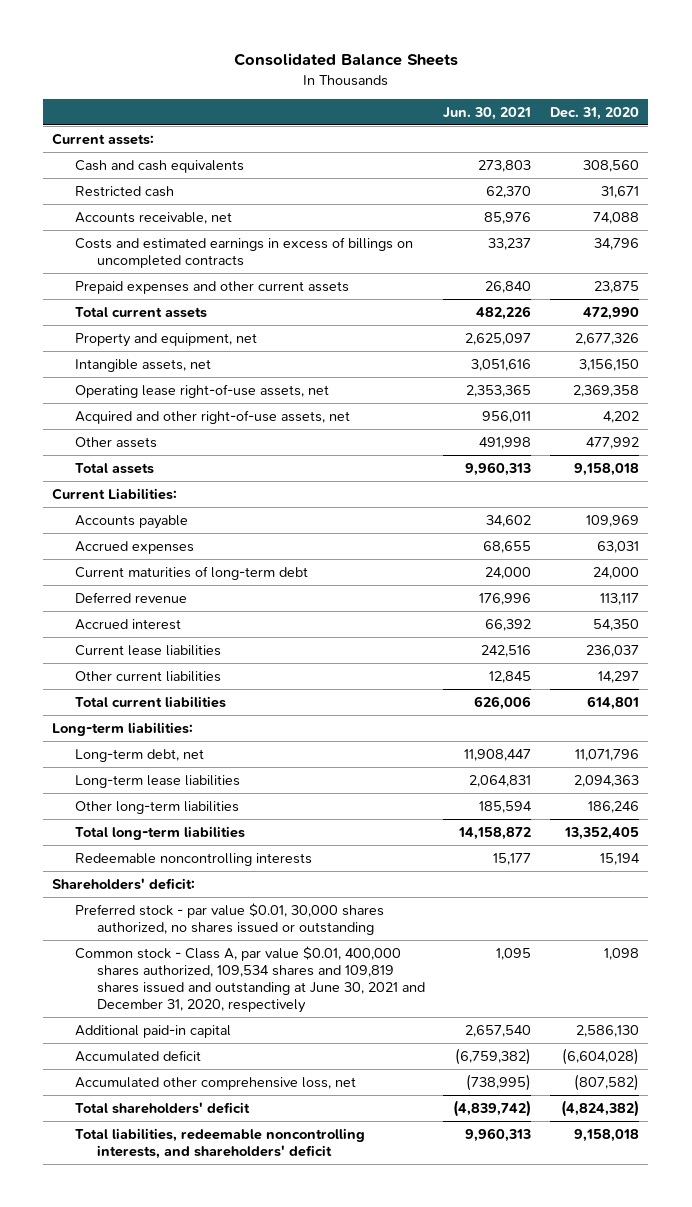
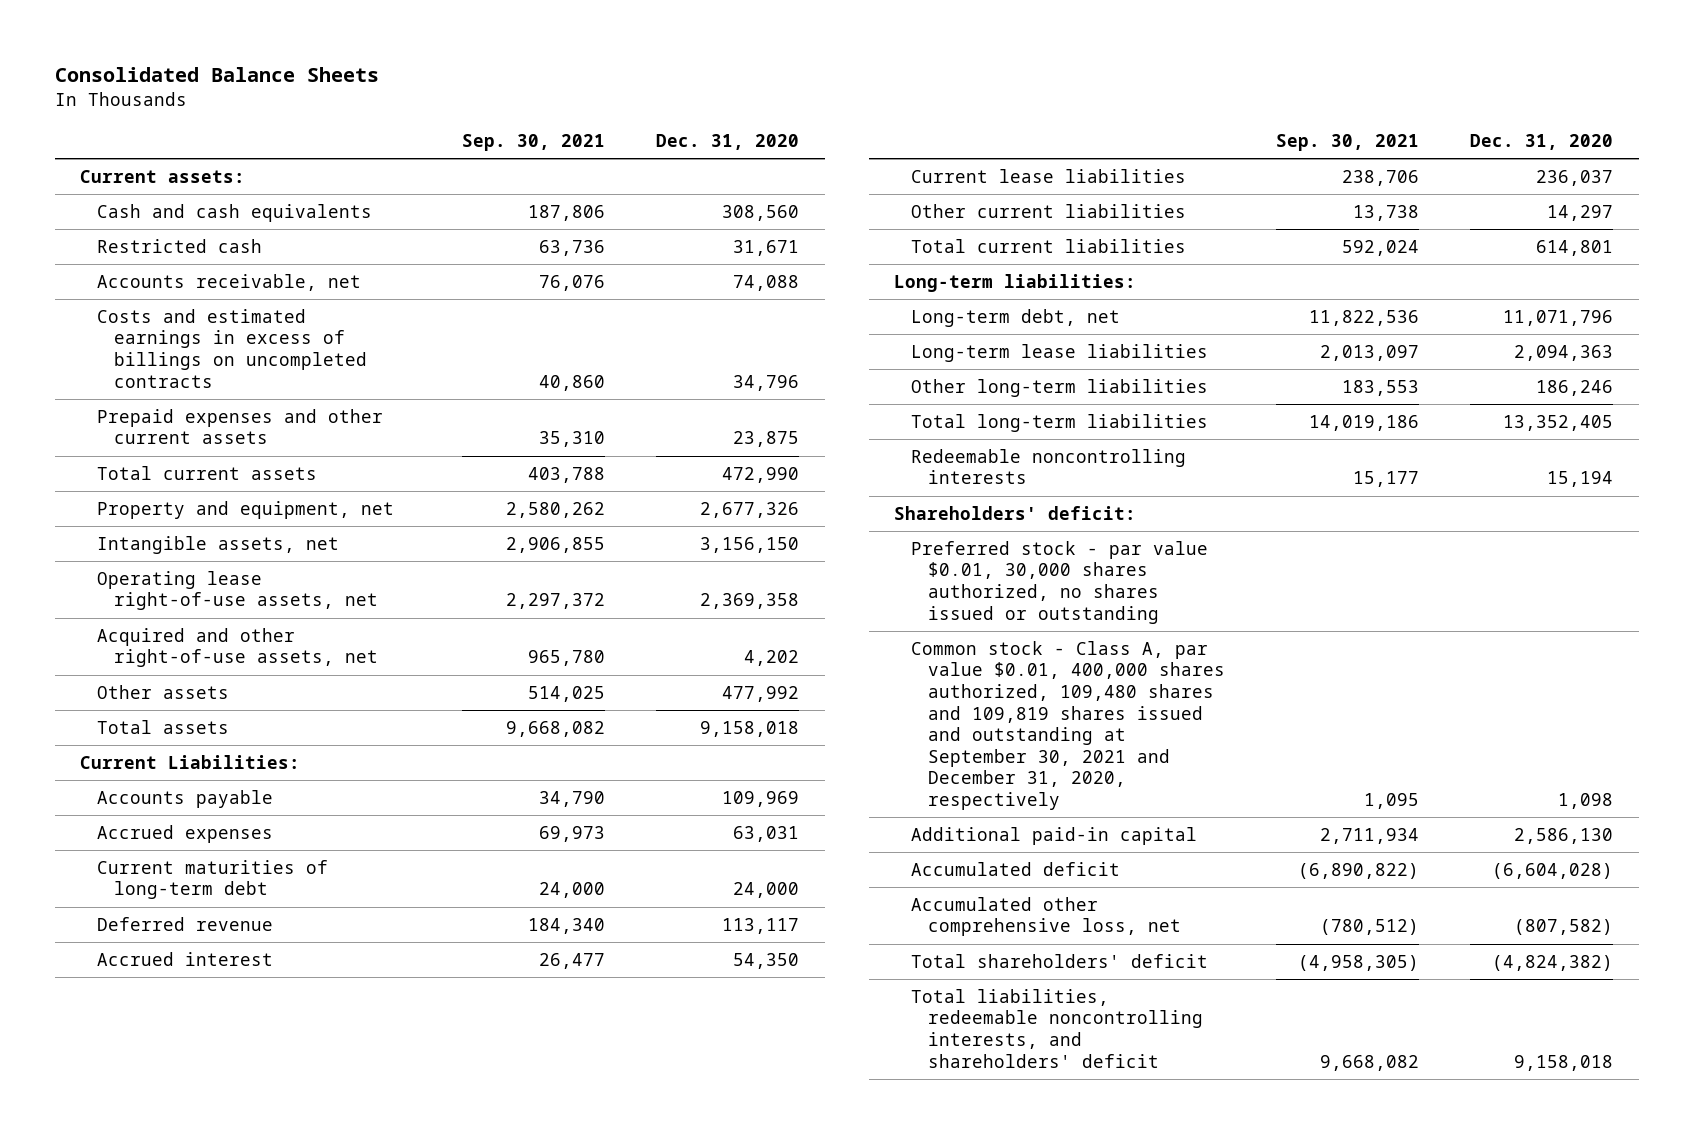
- | Jun. 30, 2021 | Dec. 31, 2020
+ | Sep. 30, 2021 | Dec. 31, 2020
- Common stock - Class A, par value $0.01, 400,000 shares authorized, 109,534 shares and 109,819 shares issued and outstanding at June 30, 2021 and December 31, 2020, respectively | 1,095 | 1,098
+ Common stock - Class A, par value $0.01, 400,000 shares authorized, 109,480 shares and 109,819 shares issued and outstanding at September 30, 2021 and December 31, 2020, respectively | 1,095 | 1,098

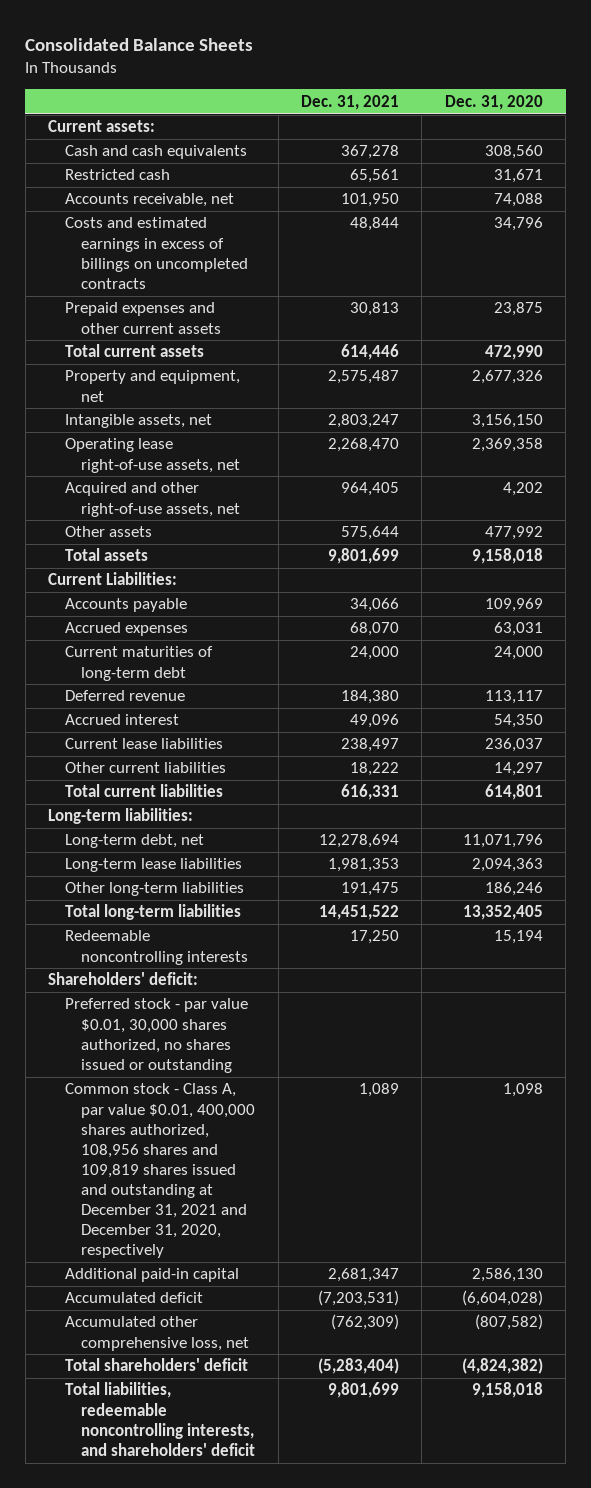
- | Sep. 30, 2021 | Dec. 31, 2020
+ | Dec. 31, 2021 | Dec. 31, 2020
- Common stock - Class A, par value $0.01, 400,000 shares authorized, 109,480 shares and 109,819 shares issued and outstanding at September 30, 2021 and December 31, 2020, respectively | 1,095 | 1,098
+ Common stock - Class A, par value $0.01, 400,000 shares authorized, 108,956 shares and 109,819 shares issued and outstanding at December 31, 2021 and December 31, 2020, respectively | 1,089 | 1,098

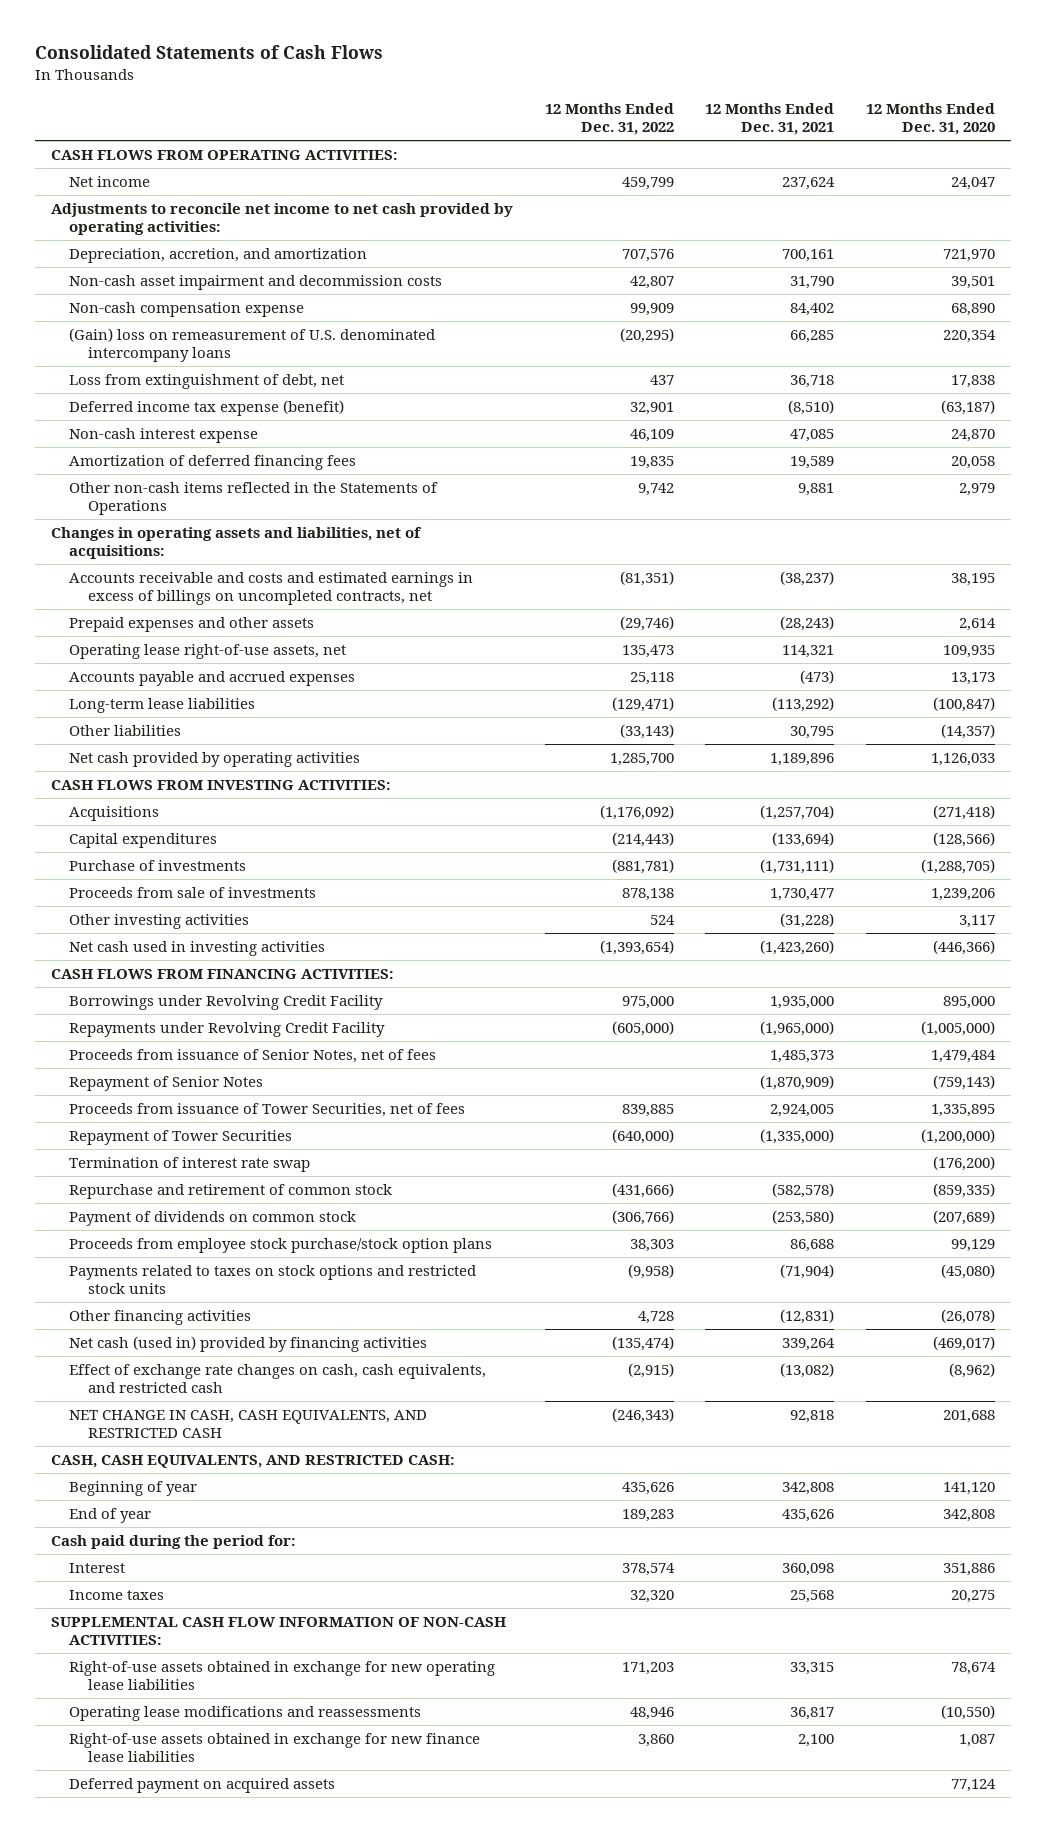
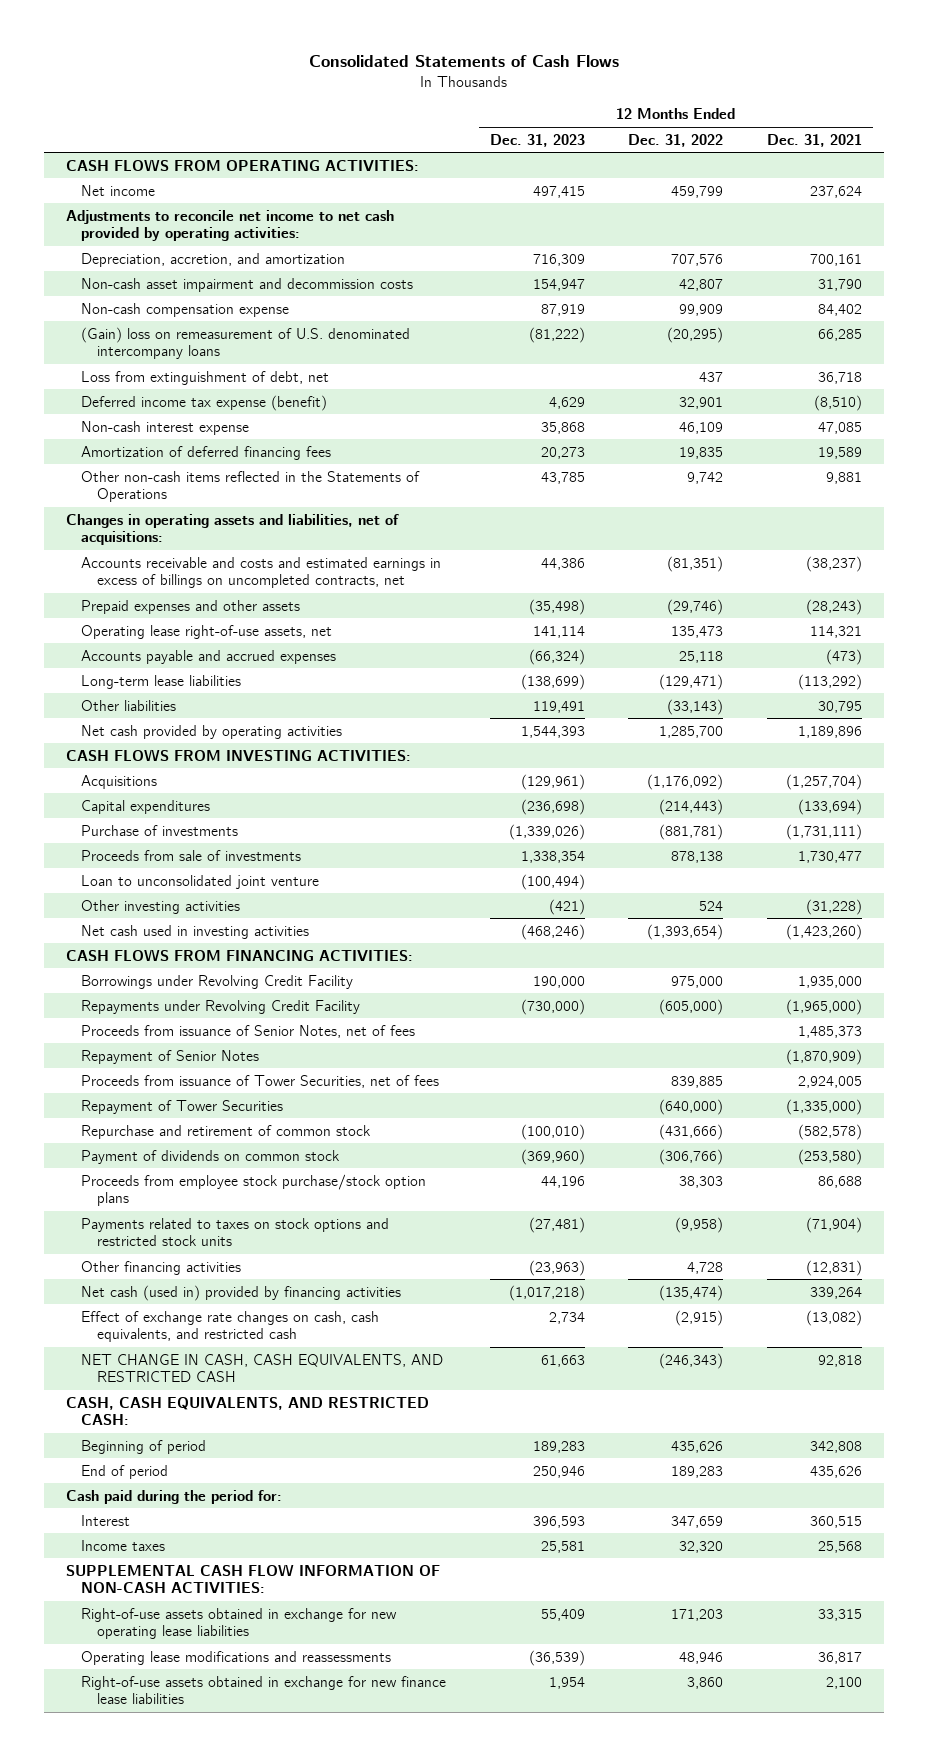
- | 12 Months Ended Dec. 31, 2022 | 12 Months Ended Dec. 31, 2021 | 12 Months Ended Dec. 31, 2020
+ | 12 Months Ended Dec. 31, 2023 | 12 Months Ended Dec. 31, 2022 | 12 Months Ended Dec. 31, 2021
+ Loan to unconsolidated joint venture | (100,494) | |
- Termination of interest rate swap | | | (176,200)
- Beginning of year | 435,626 | 342,808 | 141,120
- End of year | 189,283 | 435,626 | 342,808
+ Beginning of period | 189,283 | 435,626 | 342,808
+ End of period | 250,946 | 189,283 | 435,626
- Interest | 378,574 | 360,098 | 351,886
+ Interest | 396,593 | 347,659 | 360,515
- Deferred payment on acquired assets | | | 77,124

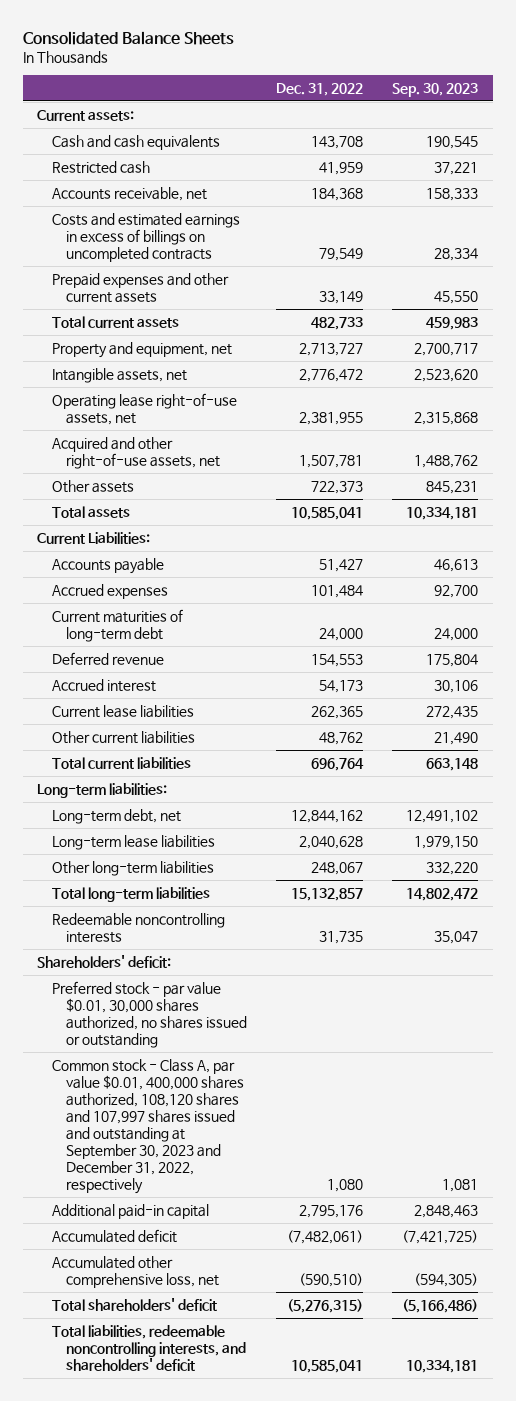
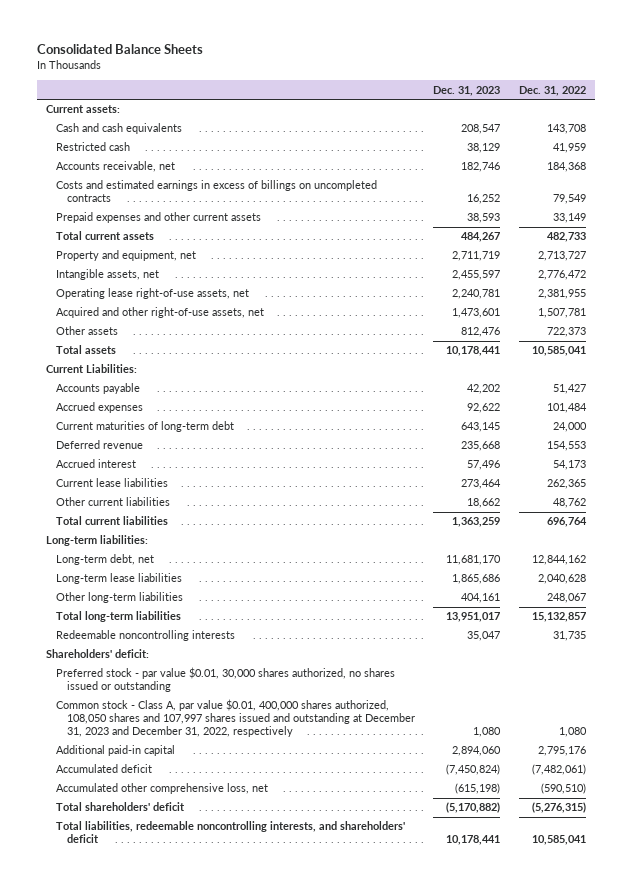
- | Dec. 31, 2022 | Sep. 30, 2023
+ | Dec. 31, 2023 | Dec. 31, 2022
- Common stock - Class A, par value $0.01, 400,000 shares authorized, 108,120 shares and 107,997 shares issued and outstanding at September 30, 2023 and December 31, 2022, respectively | 1,080 | 1,081
+ Common stock - Class A, par value $0.01, 400,000 shares authorized, 108,050 shares and 107,997 shares issued and outstanding at December 31, 2023 and December 31, 2022, respectively | 1,080 | 1,080

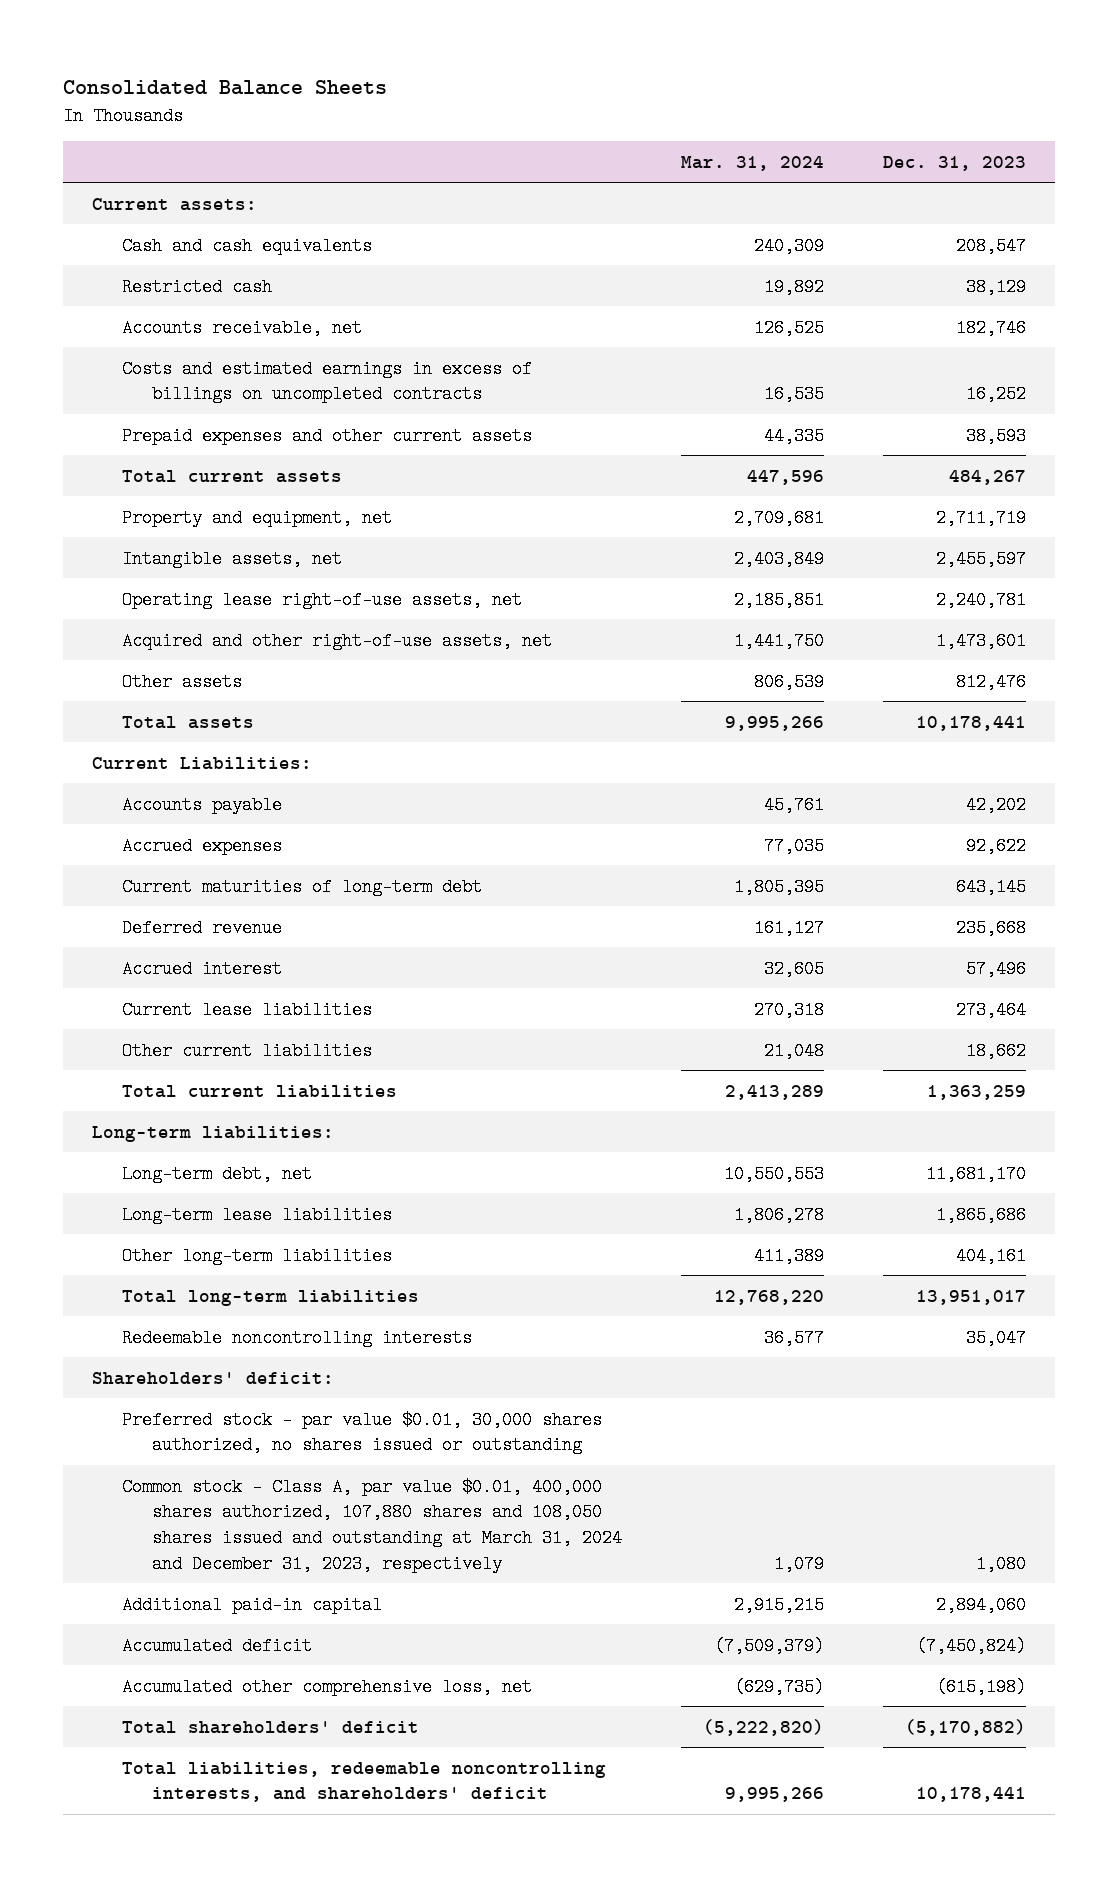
- | Dec. 31, 2023 | Dec. 31, 2022
+ | Mar. 31, 2024 | Dec. 31, 2023
- Common stock - Class A, par value $0.01, 400,000 shares authorized, 108,050 shares and 107,997 shares issued and outstanding at December 31, 2023 and December 31, 2022, respectively | 1,080 | 1,080
+ Common stock - Class A, par value $0.01, 400,000 shares authorized, 107,880 shares and 108,050 shares issued and outstanding at March 31, 2024 and December 31, 2023, respectively | 1,079 | 1,080

